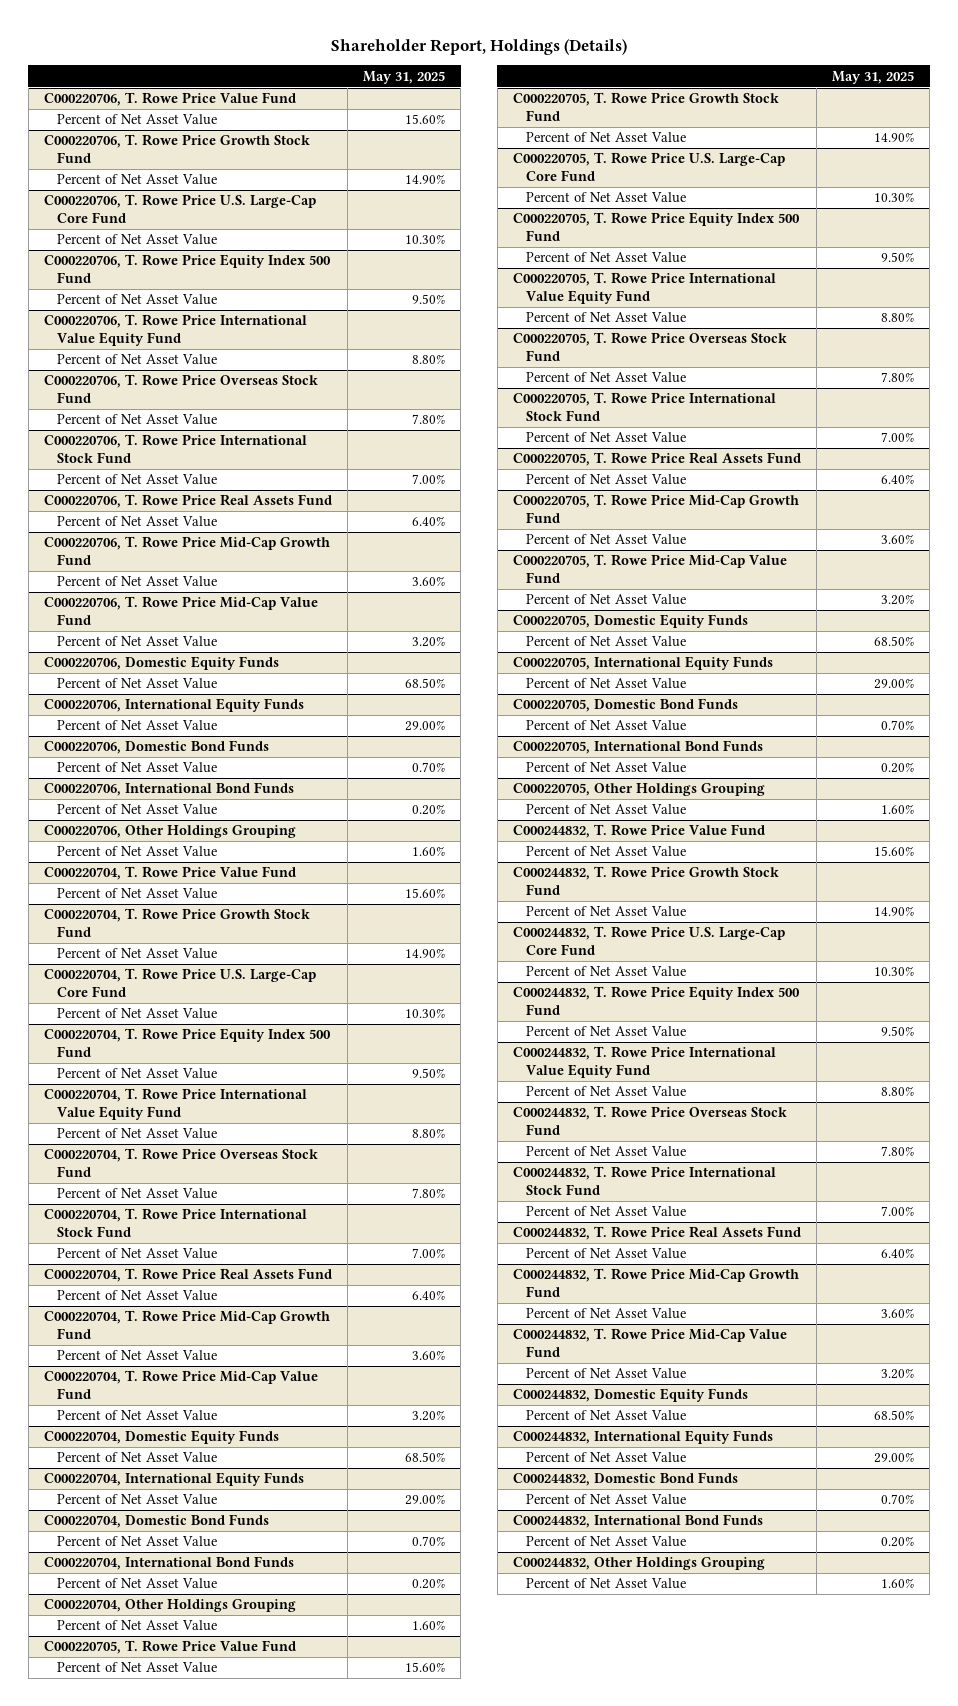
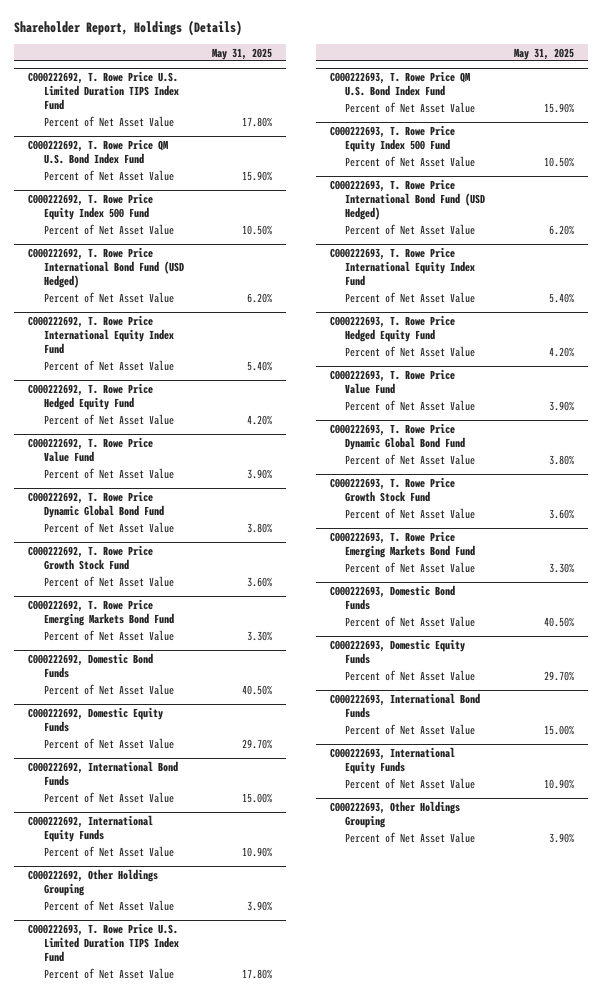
- C000220706, T. Rowe Price Value Fund
- Percent of Net Asset Value | 15.60%
- C000220706, T. Rowe Price Growth Stock Fund
- Percent of Net Asset Value | 14.90%
- C000220706, T. Rowe Price U.S. Large-Cap Core Fund
- Percent of Net Asset Value | 10.30%
- C000220706, T. Rowe Price Equity Index 500 Fund
- Percent of Net Asset Value | 9.50%
- C000220706, T. Rowe Price International Value Equity Fund
- Percent of Net Asset Value | 8.80%
- C000220706, T. Rowe Price Overseas Stock Fund
- Percent of Net Asset Value | 7.80%
- C000220706, T. Rowe Price International Stock Fund
- Percent of Net Asset Value | 7.00%
- C000220706, T. Rowe Price Real Assets Fund
- Percent of Net Asset Value | 6.40%
- C000220706, T. Rowe Price Mid-Cap Growth Fund
- Percent of Net Asset Value | 3.60%
- C000220706, T. Rowe Price Mid-Cap Value Fund
- Percent of Net Asset Value | 3.20%
- C000220706, Domestic Equity Funds
- Percent of Net Asset Value | 68.50%
- C000220706, International Equity Funds
- Percent of Net Asset Value | 29.00%
- C000220706, Domestic Bond Funds
- Percent of Net Asset Value | 0.70%
- C000220706, International Bond Funds
- Percent of Net Asset Value | 0.20%
- C000220706, Other Holdings Grouping
- Percent of Net Asset Value | 1.60%
- C000220704, T. Rowe Price Value Fund
- Percent of Net Asset Value | 15.60%
- C000220704, T. Rowe Price Growth Stock Fund
- Percent of Net Asset Value | 14.90%
- C000220704, T. Rowe Price U.S. Large-Cap Core Fund
- Percent of Net Asset Value | 10.30%
- C000220704, T. Rowe Price Equity Index 500 Fund
- Percent of Net Asset Value | 9.50%
- C000220704, T. Rowe Price International Value Equity Fund
- Percent of Net Asset Value | 8.80%
- C000220704, T. Rowe Price Overseas Stock Fund
- Percent of Net Asset Value | 7.80%
- C000220704, T. Rowe Price International Stock Fund
- Percent of Net Asset Value | 7.00%
- C000220704, T. Rowe Price Real Assets Fund
- Percent of Net Asset Value | 6.40%
- C000220704, T. Rowe Price Mid-Cap Growth Fund
- Percent of Net Asset Value | 3.60%
- C000220704, T. Rowe Price Mid-Cap Value Fund
- Percent of Net Asset Value | 3.20%
- C000220704, Domestic Equity Funds
- Percent of Net Asset Value | 68.50%
- C000220704, International Equity Funds
- Percent of Net Asset Value | 29.00%
- C000220704, Domestic Bond Funds
- Percent of Net Asset Value | 0.70%
- C000220704, International Bond Funds
- Percent of Net Asset Value | 0.20%
- C000220704, Other Holdings Grouping
- Percent of Net Asset Value | 1.60%
- C000220705, T. Rowe Price Value Fund
- Percent of Net Asset Value | 15.60%
- C000220705, T. Rowe Price Growth Stock Fund
- Percent of Net Asset Value | 14.90%
- C000220705, T. Rowe Price U.S. Large-Cap Core Fund
- Percent of Net Asset Value | 10.30%
- C000220705, T. Rowe Price Equity Index 500 Fund
- Percent of Net Asset Value | 9.50%
- C000220705, T. Rowe Price International Value Equity Fund
- Percent of Net Asset Value | 8.80%
- C000220705, T. Rowe Price Overseas Stock Fund
- Percent of Net Asset Value | 7.80%
- C000220705, T. Rowe Price International Stock Fund
- Percent of Net Asset Value | 7.00%
- C000220705, T. Rowe Price Real Assets Fund
- Percent of Net Asset Value | 6.40%
- C000220705, T. Rowe Price Mid-Cap Growth Fund
+ C000222692, T. Rowe Price U.S. Limited Duration TIPS Index Fund
+ Percent of Net Asset Value | 17.80%
+ C000222692, T. Rowe Price QM U.S. Bond Index Fund
+ Percent of Net Asset Value | 15.90%
+ C000222692, T. Rowe Price Equity Index 500 Fund
+ Percent of Net Asset Value | 10.50%
+ C000222692, T. Rowe Price International Bond Fund (USD Hedged)
+ Percent of Net Asset Value | 6.20%
+ C000222692, T. Rowe Price International Equity Index Fund
+ Percent of Net Asset Value | 5.40%
+ C000222692, T. Rowe Price Hedged Equity Fund
+ Percent of Net Asset Value | 4.20%
+ C000222692, T. Rowe Price Value Fund
+ Percent of Net Asset Value | 3.90%
+ C000222692, T. Rowe Price Dynamic Global Bond Fund
+ Percent of Net Asset Value | 3.80%
+ C000222692, T. Rowe Price Growth Stock Fund
- C000220705, T. Rowe Price Mid-Cap Value Fund
- Percent of Net Asset Value | 3.20%
- C000220705, Domestic Equity Funds
- Percent of Net Asset Value | 68.50%
- C000220705, International Equity Funds
- Percent of Net Asset Value | 29.00%
- C000220705, Domestic Bond Funds
- Percent of Net Asset Value | 0.70%
- C000220705, International Bond Funds
- Percent of Net Asset Value | 0.20%
- C000220705, Other Holdings Grouping
- Percent of Net Asset Value | 1.60%
- C000244832, T. Rowe Price Value Fund
- Percent of Net Asset Value | 15.60%
- C000244832, T. Rowe Price Growth Stock Fund
- Percent of Net Asset Value | 14.90%
- C000244832, T. Rowe Price U.S. Large-Cap Core Fund
- Percent of Net Asset Value | 10.30%
- C000244832, T. Rowe Price Equity Index 500 Fund
- Percent of Net Asset Value | 9.50%
- C000244832, T. Rowe Price International Value Equity Fund
- Percent of Net Asset Value | 8.80%
- C000244832, T. Rowe Price Overseas Stock Fund
- Percent of Net Asset Value | 7.80%
- C000244832, T. Rowe Price International Stock Fund
- Percent of Net Asset Value | 7.00%
- C000244832, T. Rowe Price Real Assets Fund
- Percent of Net Asset Value | 6.40%
- C000244832, T. Rowe Price Mid-Cap Growth Fund
+ C000222692, T. Rowe Price Emerging Markets Bond Fund
+ Percent of Net Asset Value | 3.30%
+ C000222692, Domestic Bond Funds
+ Percent of Net Asset Value | 40.50%
+ C000222692, Domestic Equity Funds
+ Percent of Net Asset Value | 29.70%
+ C000222692, International Bond Funds
+ Percent of Net Asset Value | 15.00%
+ C000222692, International Equity Funds
+ Percent of Net Asset Value | 10.90%
+ C000222692, Other Holdings Grouping
+ Percent of Net Asset Value | 3.90%
+ C000222693, T. Rowe Price U.S. Limited Duration TIPS Index Fund
+ Percent of Net Asset Value | 17.80%
+ C000222693, T. Rowe Price QM U.S. Bond Index Fund
+ Percent of Net Asset Value | 15.90%
+ C000222693, T. Rowe Price Equity Index 500 Fund
+ Percent of Net Asset Value | 10.50%
+ C000222693, T. Rowe Price International Bond Fund (USD Hedged)
+ Percent of Net Asset Value | 6.20%
+ C000222693, T. Rowe Price International Equity Index Fund
+ Percent of Net Asset Value | 5.40%
+ C000222693, T. Rowe Price Hedged Equity Fund
+ Percent of Net Asset Value | 4.20%
+ C000222693, T. Rowe Price Value Fund
+ Percent of Net Asset Value | 3.90%
+ C000222693, T. Rowe Price Dynamic Global Bond Fund
+ Percent of Net Asset Value | 3.80%
+ C000222693, T. Rowe Price Growth Stock Fund
- C000244832, T. Rowe Price Mid-Cap Value Fund
- Percent of Net Asset Value | 3.20%
- C000244832, Domestic Equity Funds
- Percent of Net Asset Value | 68.50%
- C000244832, International Equity Funds
- Percent of Net Asset Value | 29.00%
- C000244832, Domestic Bond Funds
- Percent of Net Asset Value | 0.70%
- C000244832, International Bond Funds
- Percent of Net Asset Value | 0.20%
- C000244832, Other Holdings Grouping
- Percent of Net Asset Value | 1.60%
+ C000222693, T. Rowe Price Emerging Markets Bond Fund
+ Percent of Net Asset Value | 3.30%
+ C000222693, Domestic Bond Funds
+ Percent of Net Asset Value | 40.50%
+ C000222693, Domestic Equity Funds
+ Percent of Net Asset Value | 29.70%
+ C000222693, International Bond Funds
+ Percent of Net Asset Value | 15.00%
+ C000222693, International Equity Funds
+ Percent of Net Asset Value | 10.90%
+ C000222693, Other Holdings Grouping
+ Percent of Net Asset Value | 3.90%

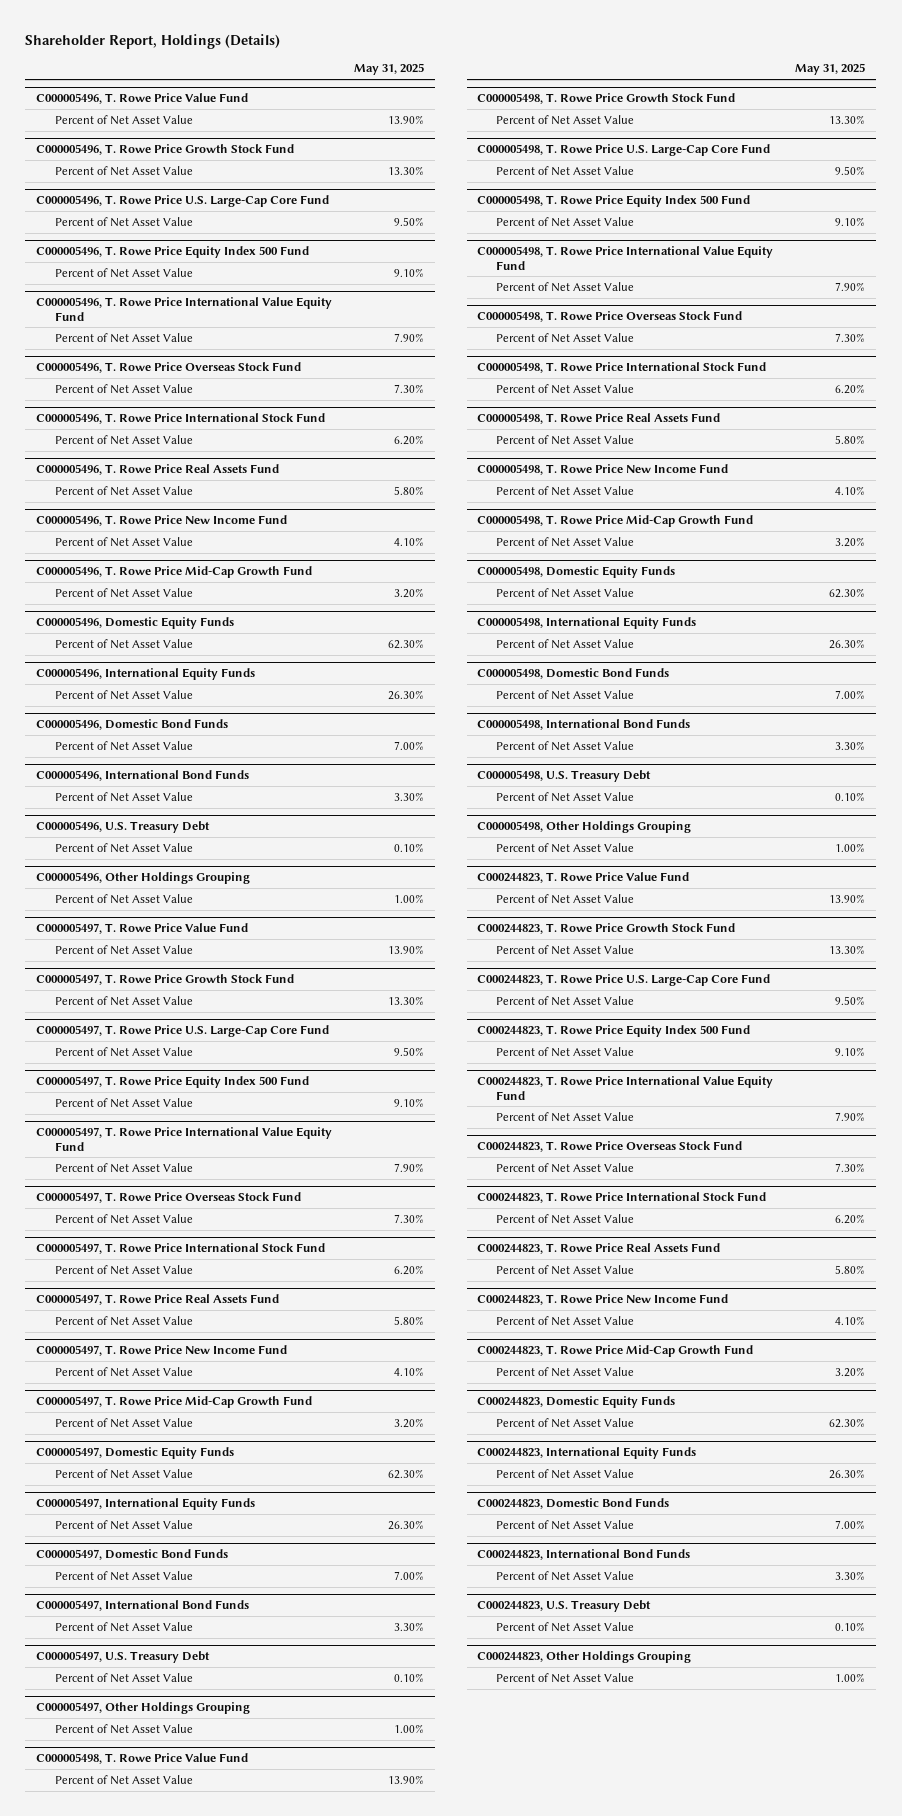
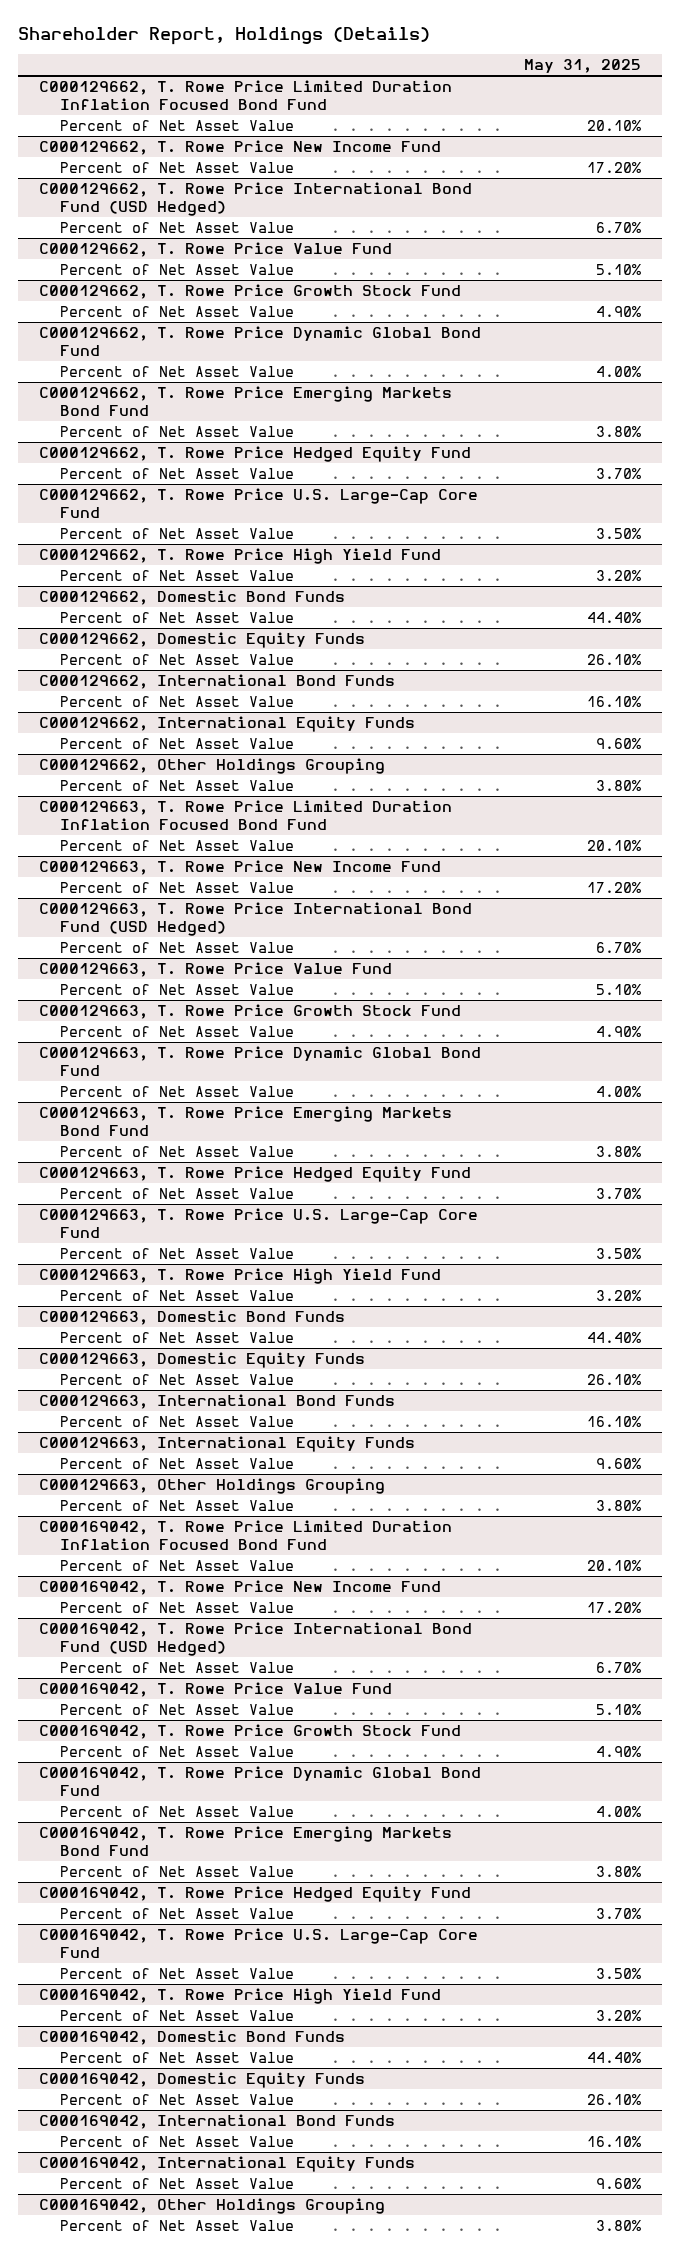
- C000005496, T. Rowe Price Value Fund
- Percent of Net Asset Value | 13.90%
- C000005496, T. Rowe Price Growth Stock Fund
- Percent of Net Asset Value | 13.30%
- C000005496, T. Rowe Price U.S. Large-Cap Core Fund
- Percent of Net Asset Value | 9.50%
- C000005496, T. Rowe Price Equity Index 500 Fund
- Percent of Net Asset Value | 9.10%
- C000005496, T. Rowe Price International Value Equity Fund
- Percent of Net Asset Value | 7.90%
- C000005496, T. Rowe Price Overseas Stock Fund
- Percent of Net Asset Value | 7.30%
- C000005496, T. Rowe Price International Stock Fund
- Percent of Net Asset Value | 6.20%
- C000005496, T. Rowe Price Real Assets Fund
- Percent of Net Asset Value | 5.80%
- C000005496, T. Rowe Price New Income Fund
- Percent of Net Asset Value | 4.10%
- C000005496, T. Rowe Price Mid-Cap Growth Fund
- Percent of Net Asset Value | 3.20%
- C000005496, Domestic Equity Funds
- Percent of Net Asset Value | 62.30%
- C000005496, International Equity Funds
- Percent of Net Asset Value | 26.30%
- C000005496, Domestic Bond Funds
- Percent of Net Asset Value | 7.00%
- C000005496, International Bond Funds
- Percent of Net Asset Value | 3.30%
- C000005496, U.S. Treasury Debt
- Percent of Net Asset Value | 0.10%
- C000005496, Other Holdings Grouping
- Percent of Net Asset Value | 1.00%
- C000005497, T. Rowe Price Value Fund
- Percent of Net Asset Value | 13.90%
- C000005497, T. Rowe Price Growth Stock Fund
- Percent of Net Asset Value | 13.30%
- C000005497, T. Rowe Price U.S. Large-Cap Core Fund
- Percent of Net Asset Value | 9.50%
- C000005497, T. Rowe Price Equity Index 500 Fund
- Percent of Net Asset Value | 9.10%
- C000005497, T. Rowe Price International Value Equity Fund
- Percent of Net Asset Value | 7.90%
- C000005497, T. Rowe Price Overseas Stock Fund
- Percent of Net Asset Value | 7.30%
- C000005497, T. Rowe Price International Stock Fund
- Percent of Net Asset Value | 6.20%
- C000005497, T. Rowe Price Real Assets Fund
- Percent of Net Asset Value | 5.80%
- C000005497, T. Rowe Price New Income Fund
- Percent of Net Asset Value | 4.10%
- C000005497, T. Rowe Price Mid-Cap Growth Fund
+ C000129662, T. Rowe Price Limited Duration Inflation Focused Bond Fund
+ Percent of Net Asset Value | 20.10%
+ C000129662, T. Rowe Price New Income Fund
+ Percent of Net Asset Value | 17.20%
+ C000129662, T. Rowe Price International Bond Fund (USD Hedged)
+ Percent of Net Asset Value | 6.70%
+ C000129662, T. Rowe Price Value Fund
+ Percent of Net Asset Value | 5.10%
+ C000129662, T. Rowe Price Growth Stock Fund
+ Percent of Net Asset Value | 4.90%
+ C000129662, T. Rowe Price Dynamic Global Bond Fund
+ Percent of Net Asset Value | 4.00%
+ C000129662, T. Rowe Price Emerging Markets Bond Fund
+ Percent of Net Asset Value | 3.80%
+ C000129662, T. Rowe Price Hedged Equity Fund
+ Percent of Net Asset Value | 3.70%
+ C000129662, T. Rowe Price U.S. Large-Cap Core Fund
+ Percent of Net Asset Value | 3.50%
+ C000129662, T. Rowe Price High Yield Fund
- C000005497, Domestic Equity Funds
- Percent of Net Asset Value | 62.30%
- C000005497, International Equity Funds
- Percent of Net Asset Value | 26.30%
- C000005497, Domestic Bond Funds
- Percent of Net Asset Value | 7.00%
- C000005497, International Bond Funds
- Percent of Net Asset Value | 3.30%
- C000005497, U.S. Treasury Debt
- Percent of Net Asset Value | 0.10%
- C000005497, Other Holdings Grouping
- Percent of Net Asset Value | 1.00%
- C000005498, T. Rowe Price Value Fund
- Percent of Net Asset Value | 13.90%
- C000005498, T. Rowe Price Growth Stock Fund
- Percent of Net Asset Value | 13.30%
- C000005498, T. Rowe Price U.S. Large-Cap Core Fund
- Percent of Net Asset Value | 9.50%
- C000005498, T. Rowe Price Equity Index 500 Fund
- Percent of Net Asset Value | 9.10%
- C000005498, T. Rowe Price International Value Equity Fund
- Percent of Net Asset Value | 7.90%
- C000005498, T. Rowe Price Overseas Stock Fund
- Percent of Net Asset Value | 7.30%
- C000005498, T. Rowe Price International Stock Fund
- Percent of Net Asset Value | 6.20%
- C000005498, T. Rowe Price Real Assets Fund
- Percent of Net Asset Value | 5.80%
- C000005498, T. Rowe Price New Income Fund
- Percent of Net Asset Value | 4.10%
- C000005498, T. Rowe Price Mid-Cap Growth Fund
+ C000129662, Domestic Bond Funds
+ Percent of Net Asset Value | 44.40%
+ C000129662, Domestic Equity Funds
+ Percent of Net Asset Value | 26.10%
+ C000129662, International Bond Funds
+ Percent of Net Asset Value | 16.10%
+ C000129662, International Equity Funds
+ Percent of Net Asset Value | 9.60%
+ C000129662, Other Holdings Grouping
+ Percent of Net Asset Value | 3.80%
+ C000129663, T. Rowe Price Limited Duration Inflation Focused Bond Fund
+ Percent of Net Asset Value | 20.10%
+ C000129663, T. Rowe Price New Income Fund
+ Percent of Net Asset Value | 17.20%
+ C000129663, T. Rowe Price International Bond Fund (USD Hedged)
+ Percent of Net Asset Value | 6.70%
+ C000129663, T. Rowe Price Value Fund
+ Percent of Net Asset Value | 5.10%
+ C000129663, T. Rowe Price Growth Stock Fund
+ Percent of Net Asset Value | 4.90%
+ C000129663, T. Rowe Price Dynamic Global Bond Fund
+ Percent of Net Asset Value | 4.00%
+ C000129663, T. Rowe Price Emerging Markets Bond Fund
+ Percent of Net Asset Value | 3.80%
+ C000129663, T. Rowe Price Hedged Equity Fund
+ Percent of Net Asset Value | 3.70%
+ C000129663, T. Rowe Price U.S. Large-Cap Core Fund
+ Percent of Net Asset Value | 3.50%
+ C000129663, T. Rowe Price High Yield Fund
- C000005498, Domestic Equity Funds
- Percent of Net Asset Value | 62.30%
- C000005498, International Equity Funds
- Percent of Net Asset Value | 26.30%
- C000005498, Domestic Bond Funds
- Percent of Net Asset Value | 7.00%
- C000005498, International Bond Funds
- Percent of Net Asset Value | 3.30%
- C000005498, U.S. Treasury Debt
- Percent of Net Asset Value | 0.10%
- C000005498, Other Holdings Grouping
- Percent of Net Asset Value | 1.00%
- C000244823, T. Rowe Price Value Fund
- Percent of Net Asset Value | 13.90%
- C000244823, T. Rowe Price Growth Stock Fund
- Percent of Net Asset Value | 13.30%
- C000244823, T. Rowe Price U.S. Large-Cap Core Fund
- Percent of Net Asset Value | 9.50%
- C000244823, T. Rowe Price Equity Index 500 Fund
- Percent of Net Asset Value | 9.10%
- C000244823, T. Rowe Price International Value Equity Fund
- Percent of Net Asset Value | 7.90%
- C000244823, T. Rowe Price Overseas Stock Fund
- Percent of Net Asset Value | 7.30%
- C000244823, T. Rowe Price International Stock Fund
- Percent of Net Asset Value | 6.20%
- C000244823, T. Rowe Price Real Assets Fund
- Percent of Net Asset Value | 5.80%
- C000244823, T. Rowe Price New Income Fund
- Percent of Net Asset Value | 4.10%
- C000244823, T. Rowe Price Mid-Cap Growth Fund
+ C000129663, Domestic Bond Funds
+ Percent of Net Asset Value | 44.40%
+ C000129663, Domestic Equity Funds
+ Percent of Net Asset Value | 26.10%
+ C000129663, International Bond Funds
+ Percent of Net Asset Value | 16.10%
+ C000129663, International Equity Funds
+ Percent of Net Asset Value | 9.60%
+ C000129663, Other Holdings Grouping
+ Percent of Net Asset Value | 3.80%
+ C000169042, T. Rowe Price Limited Duration Inflation Focused Bond Fund
+ Percent of Net Asset Value | 20.10%
+ C000169042, T. Rowe Price New Income Fund
+ Percent of Net Asset Value | 17.20%
+ C000169042, T. Rowe Price International Bond Fund (USD Hedged)
+ Percent of Net Asset Value | 6.70%
+ C000169042, T. Rowe Price Value Fund
+ Percent of Net Asset Value | 5.10%
+ C000169042, T. Rowe Price Growth Stock Fund
+ Percent of Net Asset Value | 4.90%
+ C000169042, T. Rowe Price Dynamic Global Bond Fund
+ Percent of Net Asset Value | 4.00%
+ C000169042, T. Rowe Price Emerging Markets Bond Fund
+ Percent of Net Asset Value | 3.80%
+ C000169042, T. Rowe Price Hedged Equity Fund
+ Percent of Net Asset Value | 3.70%
+ C000169042, T. Rowe Price U.S. Large-Cap Core Fund
+ Percent of Net Asset Value | 3.50%
+ C000169042, T. Rowe Price High Yield Fund
- C000244823, Domestic Equity Funds
- Percent of Net Asset Value | 62.30%
- C000244823, International Equity Funds
- Percent of Net Asset Value | 26.30%
- C000244823, Domestic Bond Funds
- Percent of Net Asset Value | 7.00%
- C000244823, International Bond Funds
- Percent of Net Asset Value | 3.30%
- C000244823, U.S. Treasury Debt
- Percent of Net Asset Value | 0.10%
- C000244823, Other Holdings Grouping
- Percent of Net Asset Value | 1.00%
+ C000169042, Domestic Bond Funds
+ Percent of Net Asset Value | 44.40%
+ C000169042, Domestic Equity Funds
+ Percent of Net Asset Value | 26.10%
+ C000169042, International Bond Funds
+ Percent of Net Asset Value | 16.10%
+ C000169042, International Equity Funds
+ Percent of Net Asset Value | 9.60%
+ C000169042, Other Holdings Grouping
+ Percent of Net Asset Value | 3.80%

